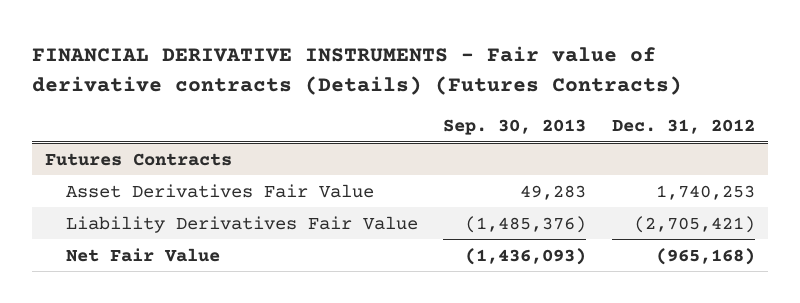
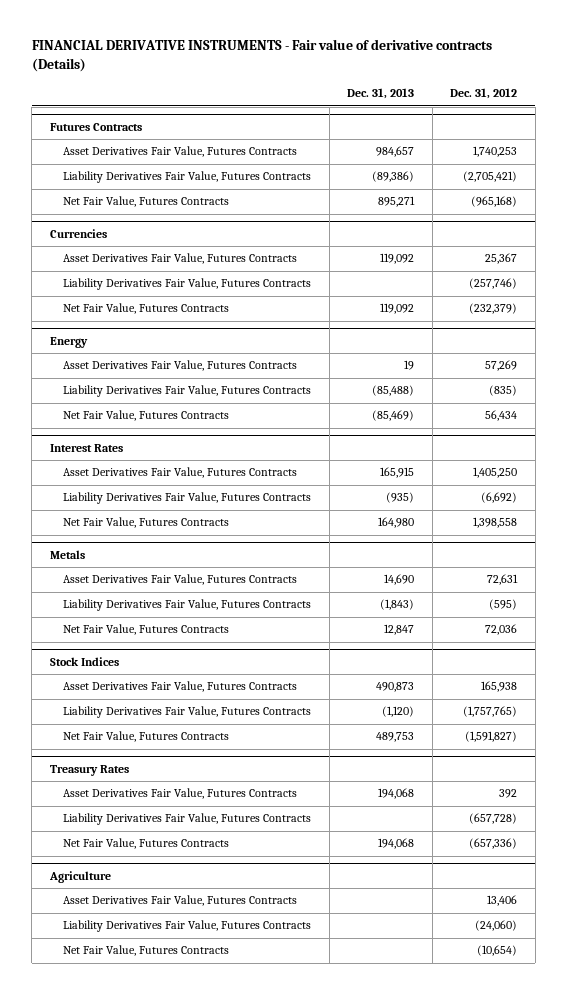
- FINANCIAL DERIVATIVE INSTRUMENTS - Fair value of derivative contracts (Details) (Futures Contracts)
+ FINANCIAL DERIVATIVE INSTRUMENTS - Fair value of derivative contracts (Details)
- | Sep. 30, 2013 | Dec. 31, 2012
+ | Dec. 31, 2013 | Dec. 31, 2012
@ Futures Contracts
- Asset Derivatives Fair Value | 49,283 | 1,740,253
- Liability Derivatives Fair Value | (1,485,376) | (2,705,421)
- Net Fair Value | (1,436,093) | (965,168)
+ Asset Derivatives Fair Value, Futures Contracts | 984,657 | 1,740,253
+ Liability Derivatives Fair Value, Futures Contracts | (89,386) | (2,705,421)
+ Net Fair Value, Futures Contracts | 895,271 | (965,168)
+ Currencies
+ Asset Derivatives Fair Value, Futures Contracts | 119,092 | 25,367
+ Liability Derivatives Fair Value, Futures Contracts | | (257,746)
+ Net Fair Value, Futures Contracts | 119,092 | (232,379)
+ Energy
+ Asset Derivatives Fair Value, Futures Contracts | 19 | 57,269
+ Liability Derivatives Fair Value, Futures Contracts | (85,488) | (835)
+ Net Fair Value, Futures Contracts | (85,469) | 56,434
+ Interest Rates
+ Asset Derivatives Fair Value, Futures Contracts | 165,915 | 1,405,250
+ Liability Derivatives Fair Value, Futures Contracts | (935) | (6,692)
+ Net Fair Value, Futures Contracts | 164,980 | 1,398,558
+ Metals
+ Asset Derivatives Fair Value, Futures Contracts | 14,690 | 72,631
+ Liability Derivatives Fair Value, Futures Contracts | (1,843) | (595)
+ Net Fair Value, Futures Contracts | 12,847 | 72,036
+ Stock Indices
+ Asset Derivatives Fair Value, Futures Contracts | 490,873 | 165,938
+ Liability Derivatives Fair Value, Futures Contracts | (1,120) | (1,757,765)
+ Net Fair Value, Futures Contracts | 489,753 | (1,591,827)
+ Treasury Rates
+ Asset Derivatives Fair Value, Futures Contracts | 194,068 | 392
+ Liability Derivatives Fair Value, Futures Contracts | | (657,728)
+ Net Fair Value, Futures Contracts | 194,068 | (657,336)
+ Agriculture
+ Asset Derivatives Fair Value, Futures Contracts | | 13,406
+ Liability Derivatives Fair Value, Futures Contracts | | (24,060)
+ Net Fair Value, Futures Contracts | | (10,654)

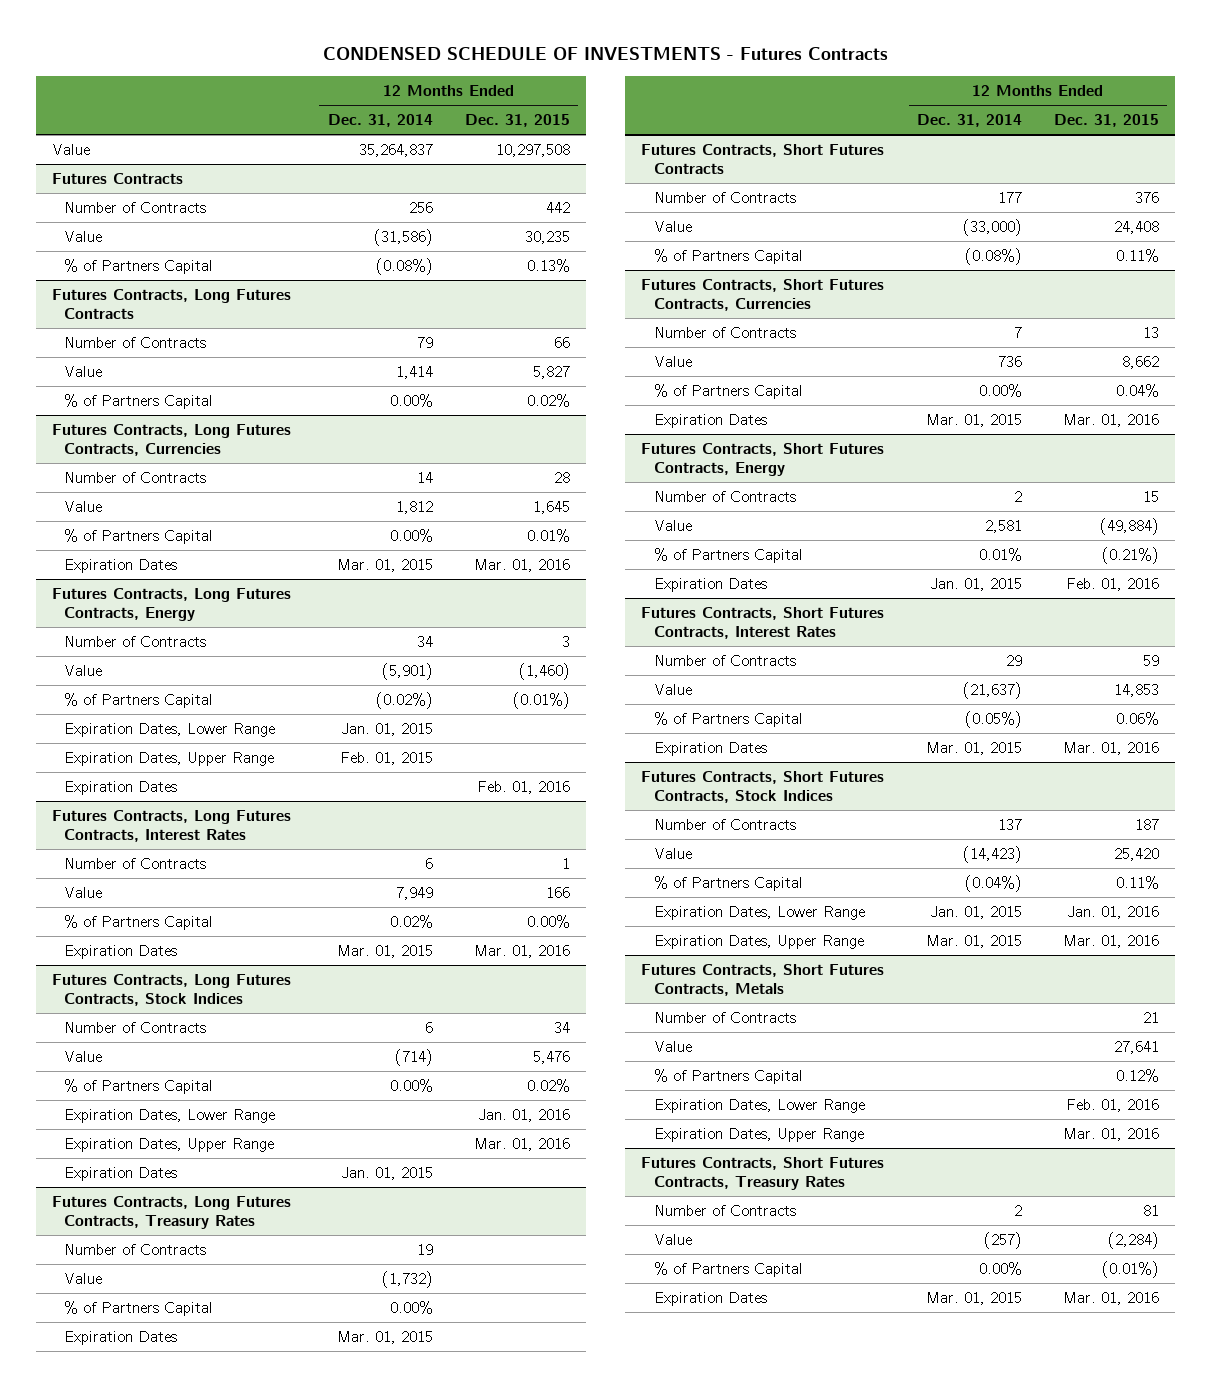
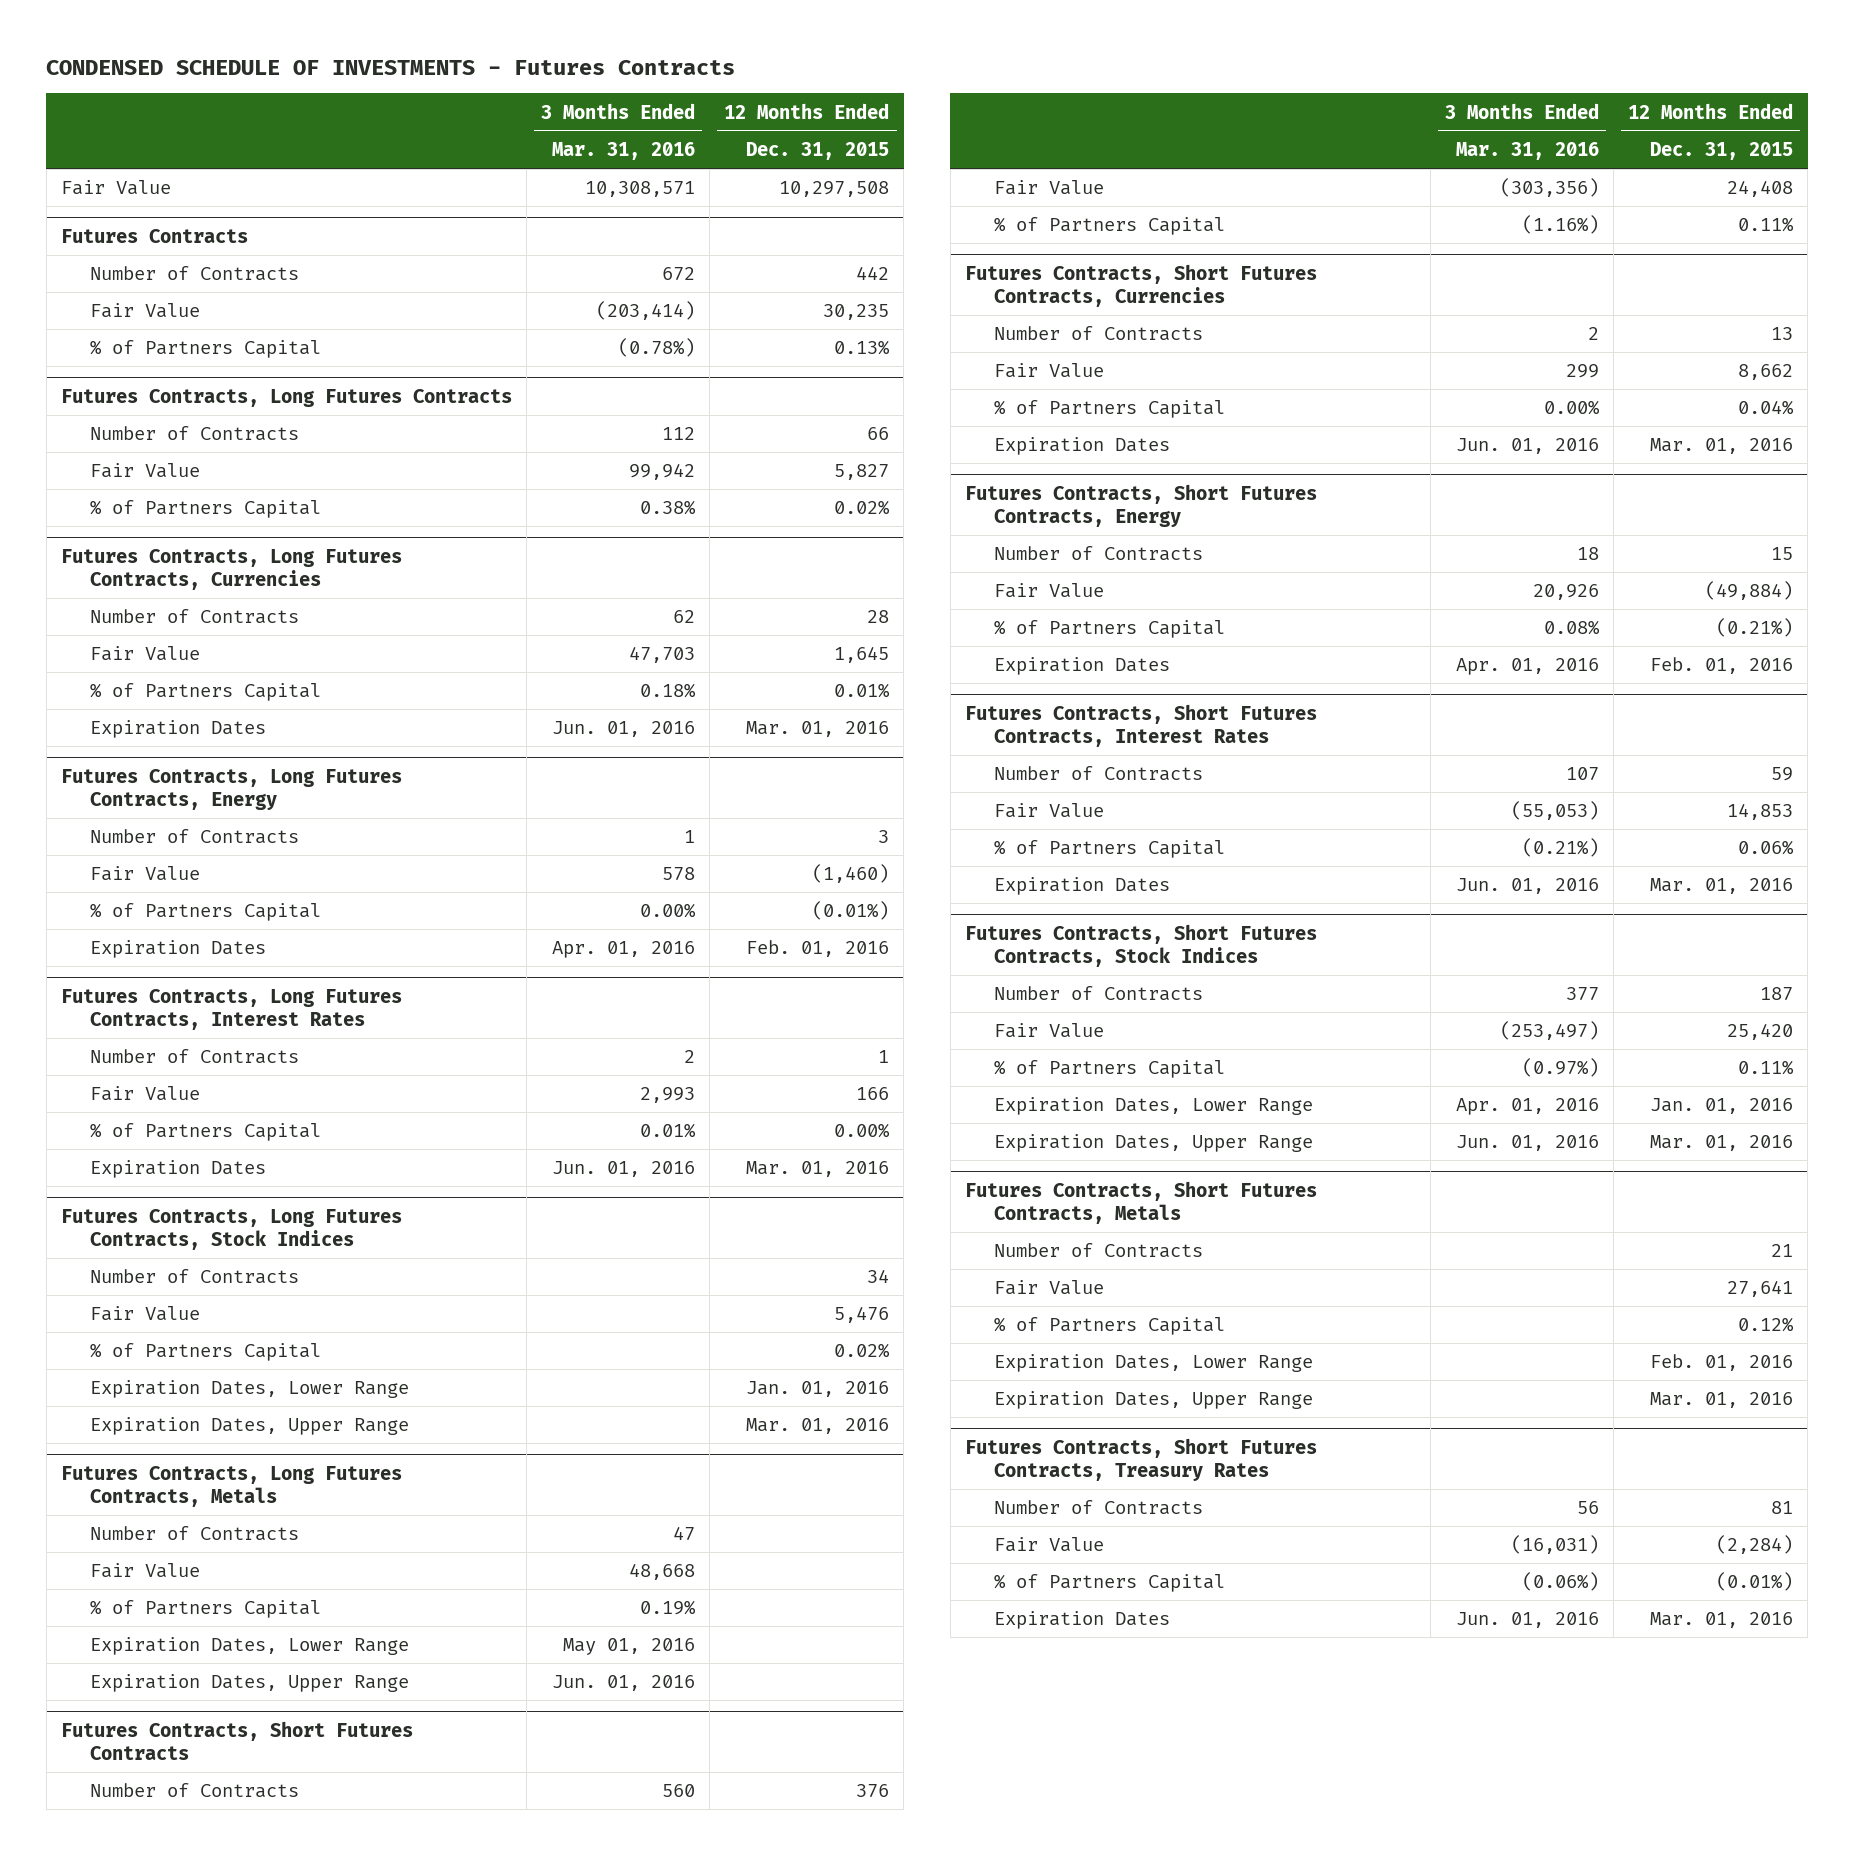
- | 12 Months Ended Dec. 31, 2014 | 12 Months Ended Dec. 31, 2015
+ | 3 Months Ended Mar. 31, 2016 | 12 Months Ended Dec. 31, 2015
- Value | 35,264,837 | 10,297,508
+ Fair Value | 10,308,571 | 10,297,508
@ Futures Contracts
- Value | (31,586) | 30,235
+ Fair Value | (203,414) | 30,235
@ Futures Contracts, Long Futures Contracts
- Value | 1,414 | 5,827
+ Fair Value | 99,942 | 5,827
@ Futures Contracts, Long Futures Contracts, Currencies
- Value | 1,812 | 1,645
+ Fair Value | 47,703 | 1,645
@ Futures Contracts, Long Futures Contracts, Energy
- Value | (5,901) | (1,460)
+ Fair Value | 578 | (1,460)
- Expiration Dates, Lower Range | Jan. 01, 2015 |
- Expiration Dates, Upper Range | Feb. 01, 2015 |
@ Futures Contracts, Long Futures Contracts, Interest Rates
- Value | 7,949 | 166
+ Fair Value | 2,993 | 166
@ Futures Contracts, Long Futures Contracts, Stock Indices
- Value | (714) | 5,476
+ Fair Value | | 5,476
- Expiration Dates | Jan. 01, 2015 |
- Futures Contracts, Long Futures Contracts, Treasury Rates
+ Futures Contracts, Long Futures Contracts, Metals
- Value | (1,732) |
+ Fair Value | 48,668 |
- Expiration Dates | Mar. 01, 2015 |
+ Expiration Dates, Lower Range | May 01, 2016 |
+ Expiration Dates, Upper Range | Jun. 01, 2016 |
@ Futures Contracts, Short Futures Contracts
- Value | (33,000) | 24,408
+ Fair Value | (303,356) | 24,408
@ Futures Contracts, Short Futures Contracts, Currencies
- Value | 736 | 8,662
+ Fair Value | 299 | 8,662
@ Futures Contracts, Short Futures Contracts, Energy
- Value | 2,581 | (49,884)
+ Fair Value | 20,926 | (49,884)
@ Futures Contracts, Short Futures Contracts, Interest Rates
- Value | (21,637) | 14,853
+ Fair Value | (55,053) | 14,853
@ Futures Contracts, Short Futures Contracts, Stock Indices
- Value | (14,423) | 25,420
+ Fair Value | (253,497) | 25,420
@ Futures Contracts, Short Futures Contracts, Metals
- Value | | 27,641
+ Fair Value | | 27,641
@ Futures Contracts, Short Futures Contracts, Treasury Rates
- Value | (257) | (2,284)
+ Fair Value | (16,031) | (2,284)

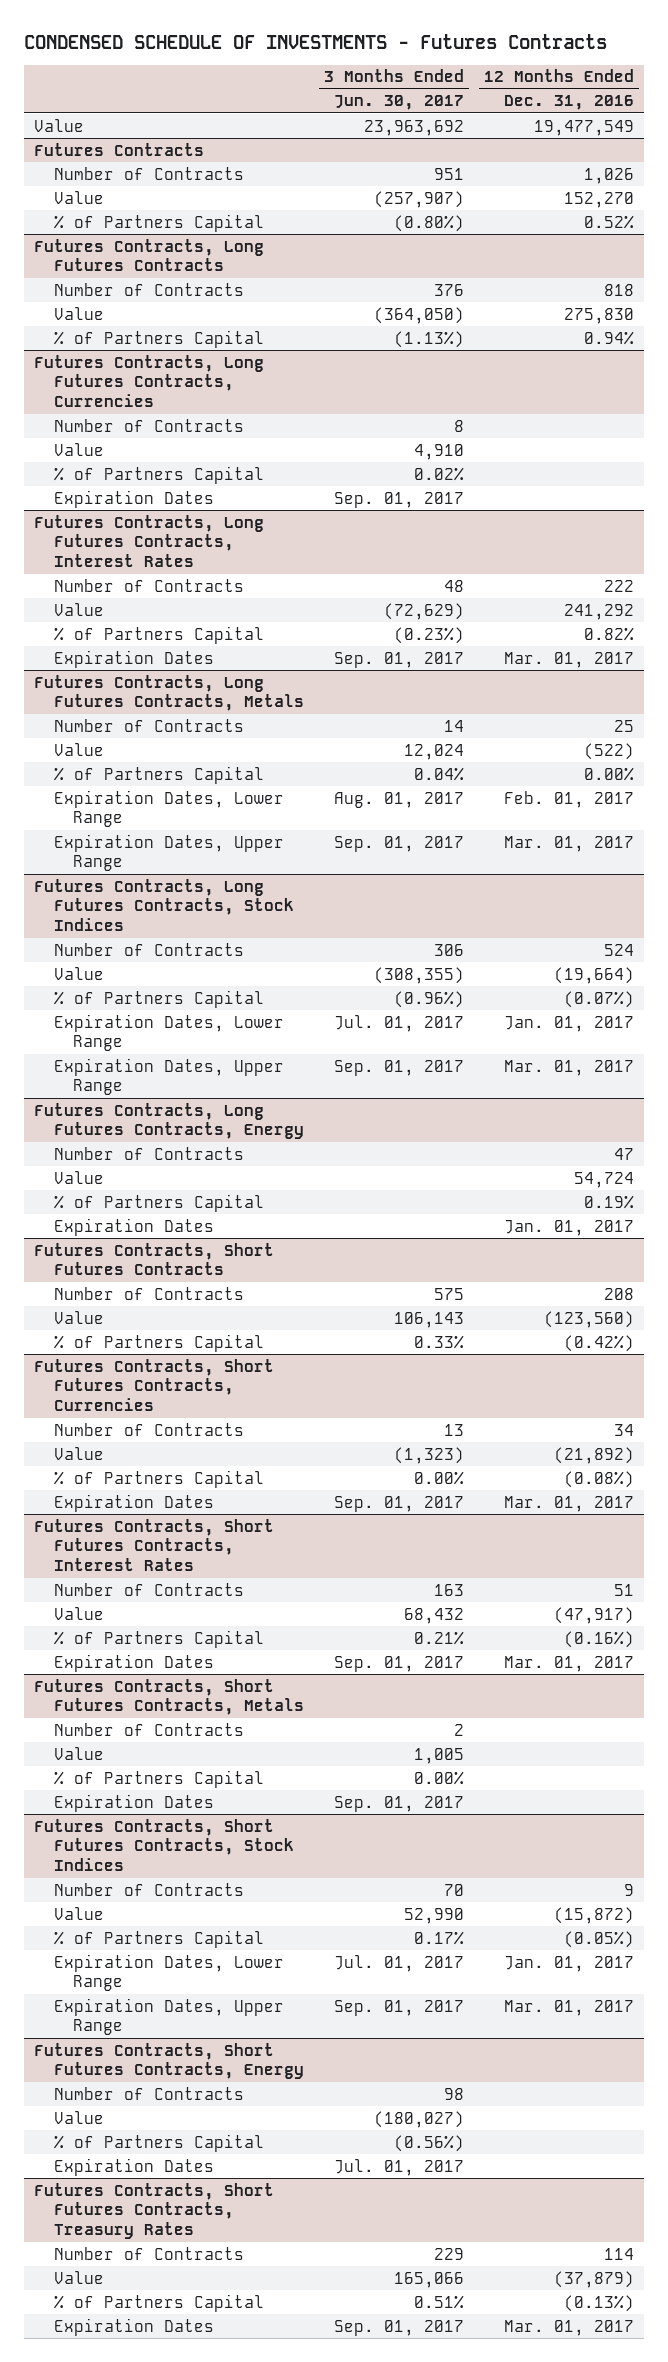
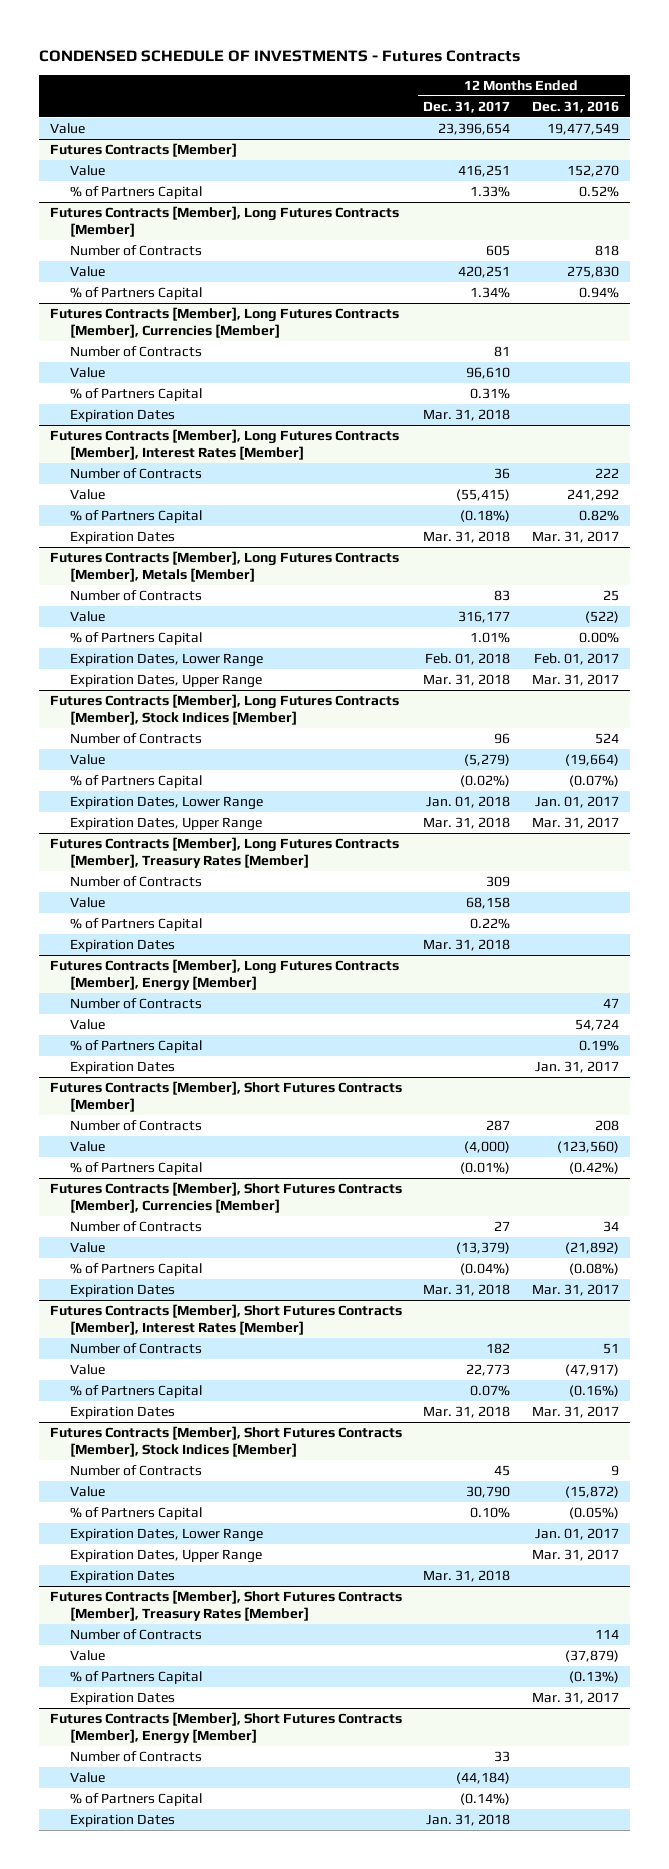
- | 3 Months Ended Jun. 30, 2017 | 12 Months Ended Dec. 31, 2016
+ | 12 Months Ended Dec. 31, 2017 | 12 Months Ended Dec. 31, 2016
- Futures Contracts
- Number of Contracts | 951 | 1,026
+ Futures Contracts [Member]
- Futures Contracts, Long Futures Contracts
+ Futures Contracts [Member], Long Futures Contracts [Member]
- Futures Contracts, Long Futures Contracts, Currencies
+ Futures Contracts [Member], Long Futures Contracts [Member], Currencies [Member]
- Futures Contracts, Long Futures Contracts, Interest Rates
+ Futures Contracts [Member], Long Futures Contracts [Member], Interest Rates [Member]
- Expiration Dates | Sep. 01, 2017 | Mar. 01, 2017
- Futures Contracts, Long Futures Contracts, Metals
+ Expiration Dates | Mar. 31, 2018 | Mar. 31, 2017
+ Futures Contracts [Member], Long Futures Contracts [Member], Metals [Member]
- Expiration Dates, Upper Range | Sep. 01, 2017 | Mar. 01, 2017
- Futures Contracts, Long Futures Contracts, Stock Indices
+ Expiration Dates, Upper Range | Mar. 31, 2018 | Mar. 31, 2017
+ Futures Contracts [Member], Long Futures Contracts [Member], Stock Indices [Member]
- Expiration Dates, Upper Range | Sep. 01, 2017 | Mar. 01, 2017
- Futures Contracts, Long Futures Contracts, Energy
+ Expiration Dates, Upper Range | Mar. 31, 2018 | Mar. 31, 2017
+ Futures Contracts [Member], Long Futures Contracts [Member], Treasury Rates [Member]
+ Number of Contracts | 309 |
+ Value | 68,158 |
+ % of Partners Capital | 0.22% |
+ Expiration Dates | Mar. 31, 2018 |
+ Futures Contracts [Member], Long Futures Contracts [Member], Energy [Member]
- Expiration Dates | | Jan. 01, 2017
- Futures Contracts, Short Futures Contracts
+ Expiration Dates | | Jan. 31, 2017
+ Futures Contracts [Member], Short Futures Contracts [Member]
- Futures Contracts, Short Futures Contracts, Currencies
+ Futures Contracts [Member], Short Futures Contracts [Member], Currencies [Member]
- Expiration Dates | Sep. 01, 2017 | Mar. 01, 2017
- Futures Contracts, Short Futures Contracts, Interest Rates
+ Expiration Dates | Mar. 31, 2018 | Mar. 31, 2017
+ Futures Contracts [Member], Short Futures Contracts [Member], Interest Rates [Member]
- Expiration Dates | Sep. 01, 2017 | Mar. 01, 2017
- Futures Contracts, Short Futures Contracts, Metals
- Number of Contracts | 2 |
- Value | 1,005 |
- % of Partners Capital | 0.00% |
- Expiration Dates | Sep. 01, 2017 |
- Futures Contracts, Short Futures Contracts, Stock Indices
+ Expiration Dates | Mar. 31, 2018 | Mar. 31, 2017
+ Futures Contracts [Member], Short Futures Contracts [Member], Stock Indices [Member]
- Expiration Dates, Upper Range | Sep. 01, 2017 | Mar. 01, 2017
- Futures Contracts, Short Futures Contracts, Energy
- Number of Contracts | 98 |
- Value | (180,027) |
- % of Partners Capital | (0.56%) |
+ Expiration Dates, Upper Range | | Mar. 31, 2017
- Futures Contracts, Short Futures Contracts, Treasury Rates
+ Futures Contracts [Member], Short Futures Contracts [Member], Treasury Rates [Member]
- Expiration Dates | Sep. 01, 2017 | Mar. 01, 2017
+ Expiration Dates | | Mar. 31, 2017
+ Futures Contracts [Member], Short Futures Contracts [Member], Energy [Member]
+ Number of Contracts | 33 |
+ Value | (44,184) |
+ % of Partners Capital | (0.14%) |
+ Expiration Dates | Jan. 31, 2018 |

